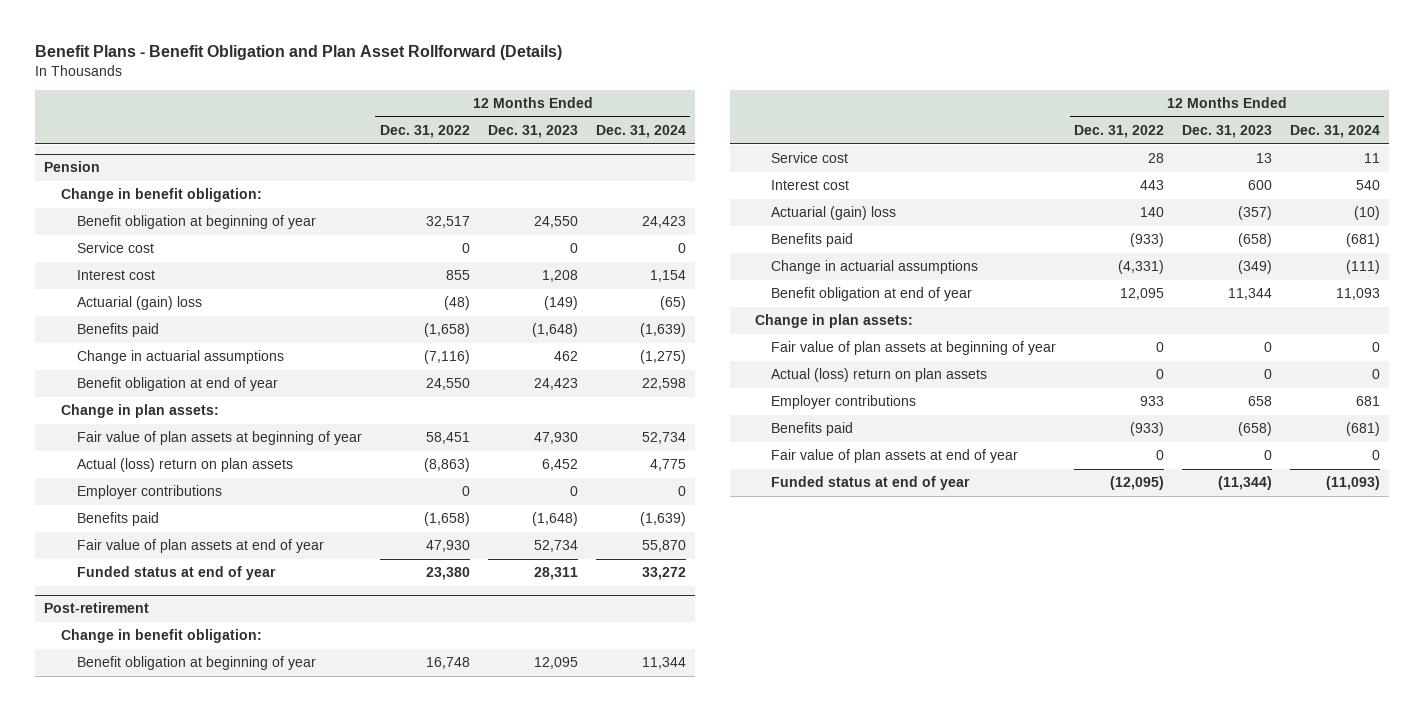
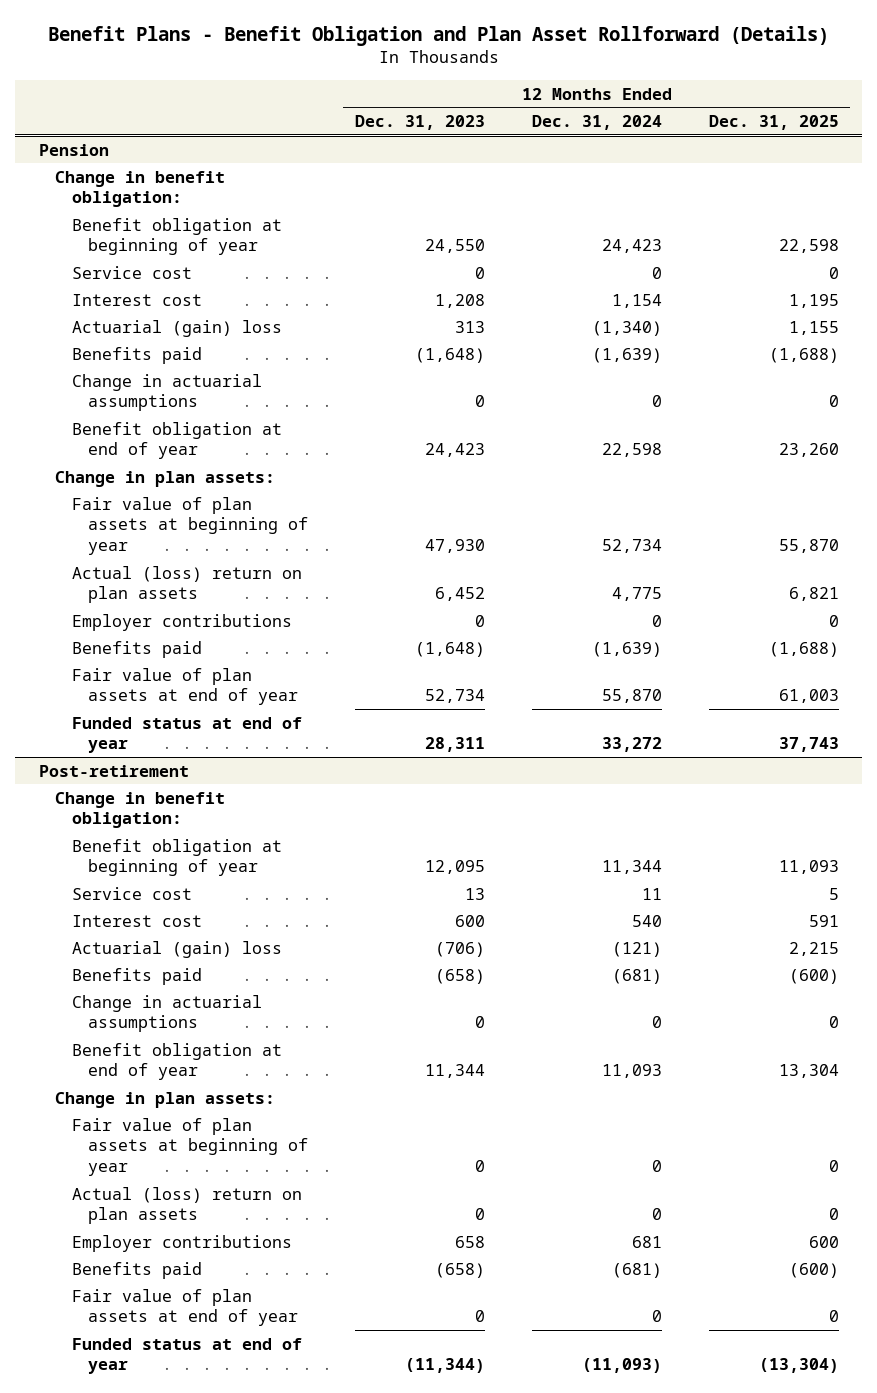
- | 12 Months Ended Dec. 31, 2022 | 12 Months Ended Dec. 31, 2023 | 12 Months Ended Dec. 31, 2024
+ | 12 Months Ended Dec. 31, 2023 | 12 Months Ended Dec. 31, 2024 | 12 Months Ended Dec. 31, 2025
@ Pension
- Actuarial (gain) loss | (48) | (149) | (65)
+ Actuarial (gain) loss | 313 | (1,340) | 1,155
- Change in actuarial assumptions | (7,116) | 462 | (1,275)
+ Change in actuarial assumptions | 0 | 0 | 0
@ Post-retirement
- Actuarial (gain) loss | 140 | (357) | (10)
+ Actuarial (gain) loss | (706) | (121) | 2,215
- Change in actuarial assumptions | (4,331) | (349) | (111)
+ Change in actuarial assumptions | 0 | 0 | 0

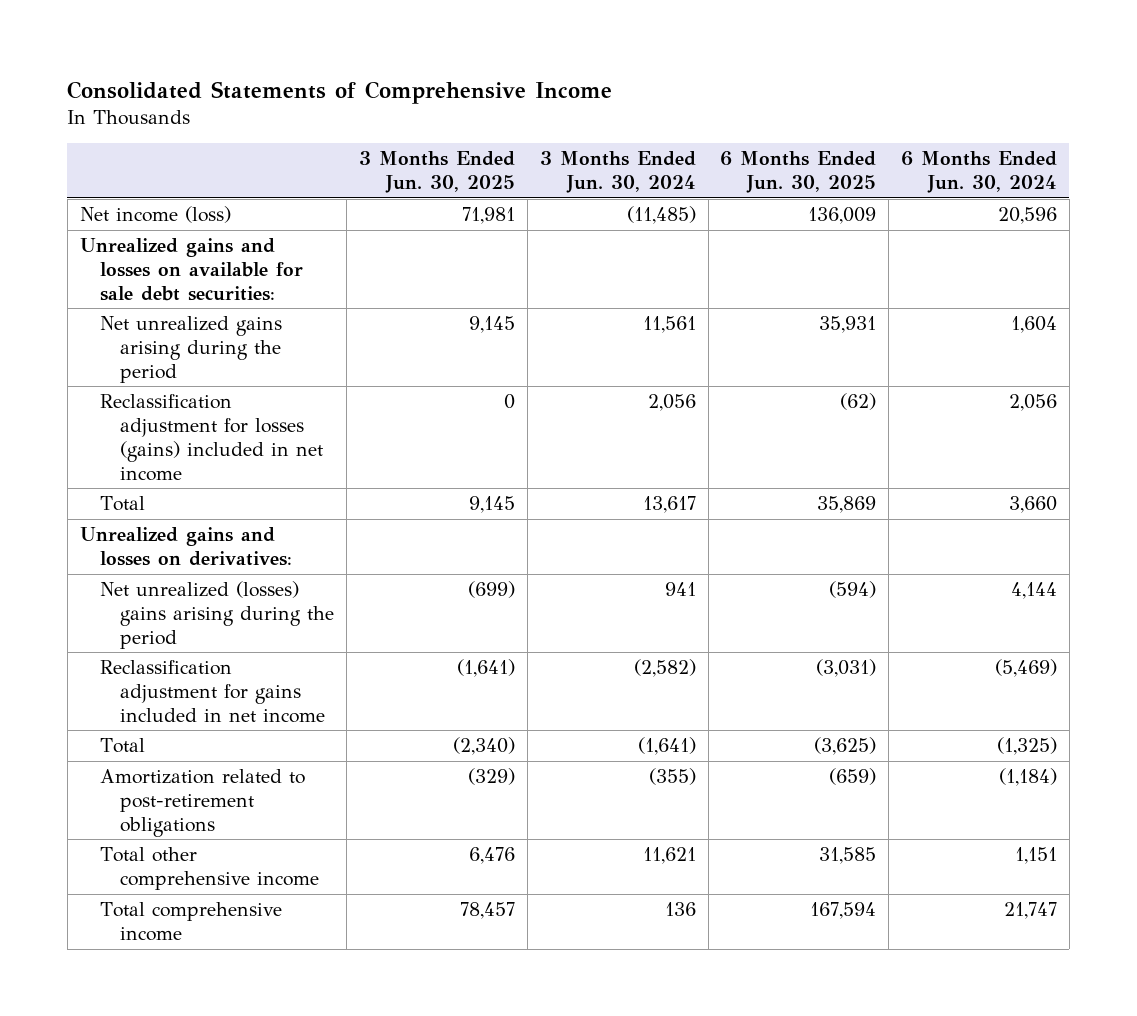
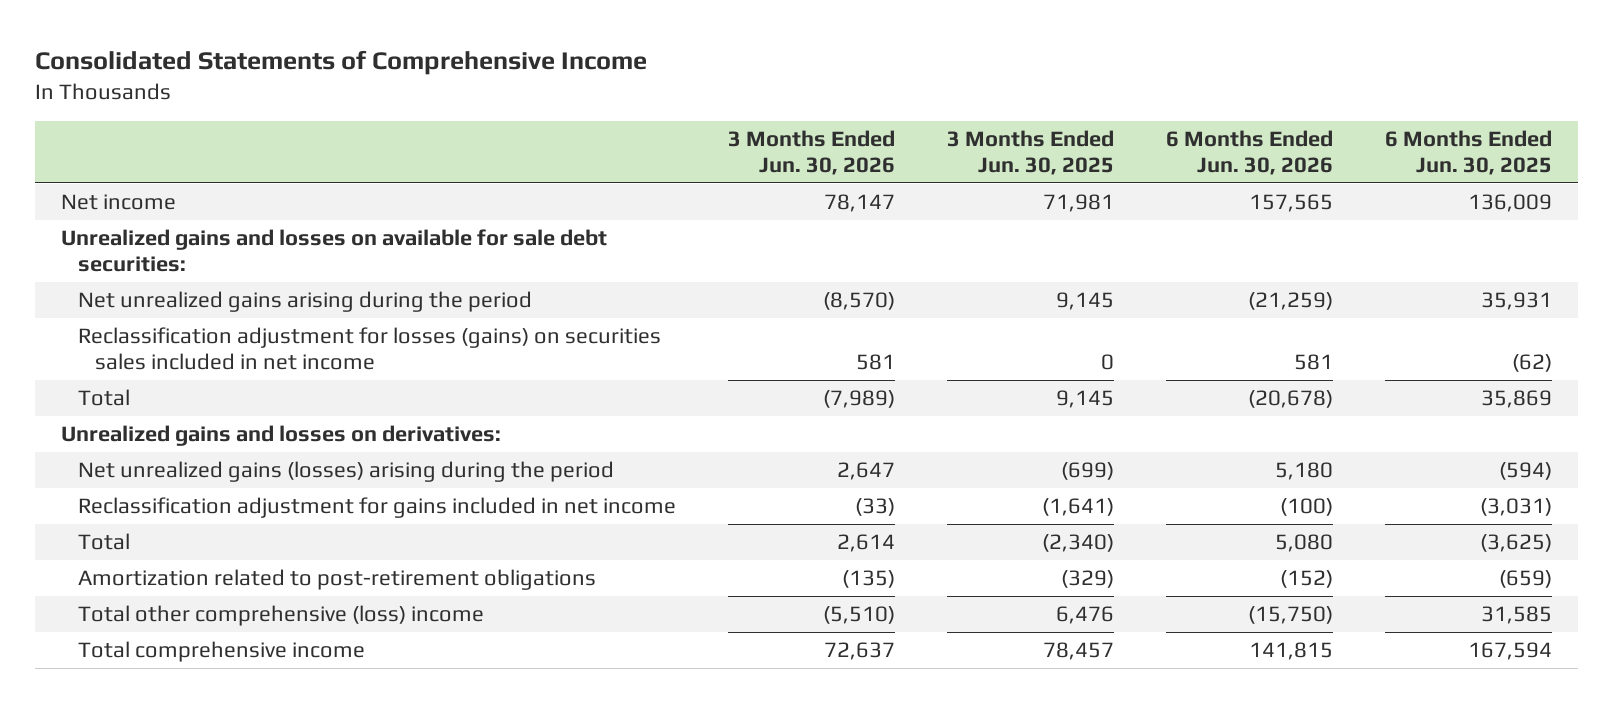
- | 3 Months Ended Jun. 30, 2025 | 3 Months Ended Jun. 30, 2024 | 6 Months Ended Jun. 30, 2025 | 6 Months Ended Jun. 30, 2024
+ | 3 Months Ended Jun. 30, 2026 | 3 Months Ended Jun. 30, 2025 | 6 Months Ended Jun. 30, 2026 | 6 Months Ended Jun. 30, 2025
- Net income (loss) | 71,981 | (11,485) | 136,009 | 20,596
+ Net income | 78,147 | 71,981 | 157,565 | 136,009
- Reclassification adjustment for losses (gains) included in net income | 0 | 2,056 | (62) | 2,056
+ Reclassification adjustment for losses (gains) on securities sales included in net income | 581 | 0 | 581 | (62)
- Net unrealized (losses) gains arising during the period | (699) | 941 | (594) | 4,144
+ Net unrealized gains (losses) arising during the period | 2,647 | (699) | 5,180 | (594)
- Total other comprehensive income | 6,476 | 11,621 | 31,585 | 1,151
+ Total other comprehensive (loss) income | (5,510) | 6,476 | (15,750) | 31,585

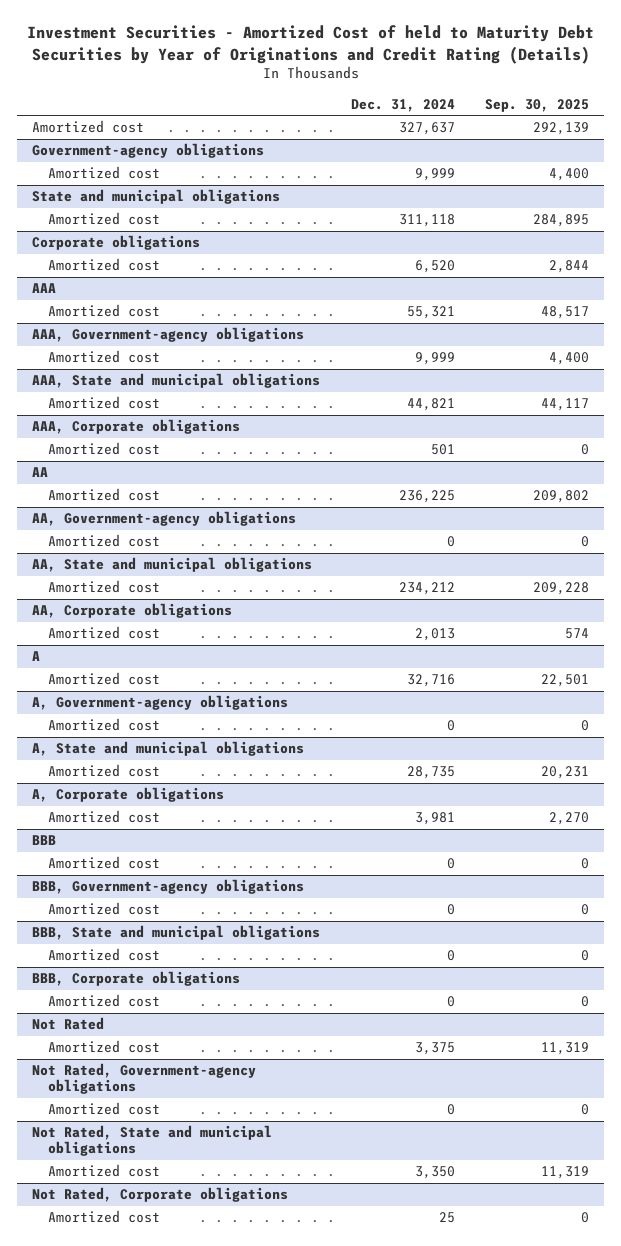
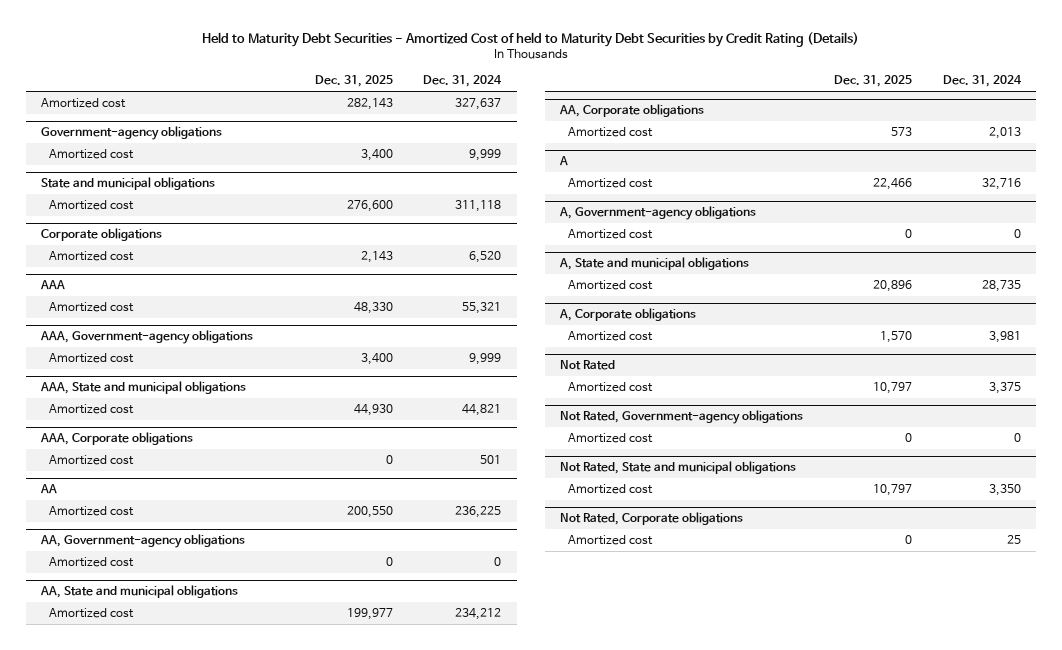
- Investment Securities - Amortized Cost of held to Maturity Debt Securities by Year of Originations and Credit Rating (Details)
+ Held to Maturity Debt Securities - Amortized Cost of held to Maturity Debt Securities by Credit Rating (Details)
- | Dec. 31, 2024 | Sep. 30, 2025
+ | Dec. 31, 2025 | Dec. 31, 2024
- BBB
- Amortized cost | 0 | 0
- BBB, Government-agency obligations
- Amortized cost | 0 | 0
- BBB, State and municipal obligations
- Amortized cost | 0 | 0
- BBB, Corporate obligations
- Amortized cost | 0 | 0

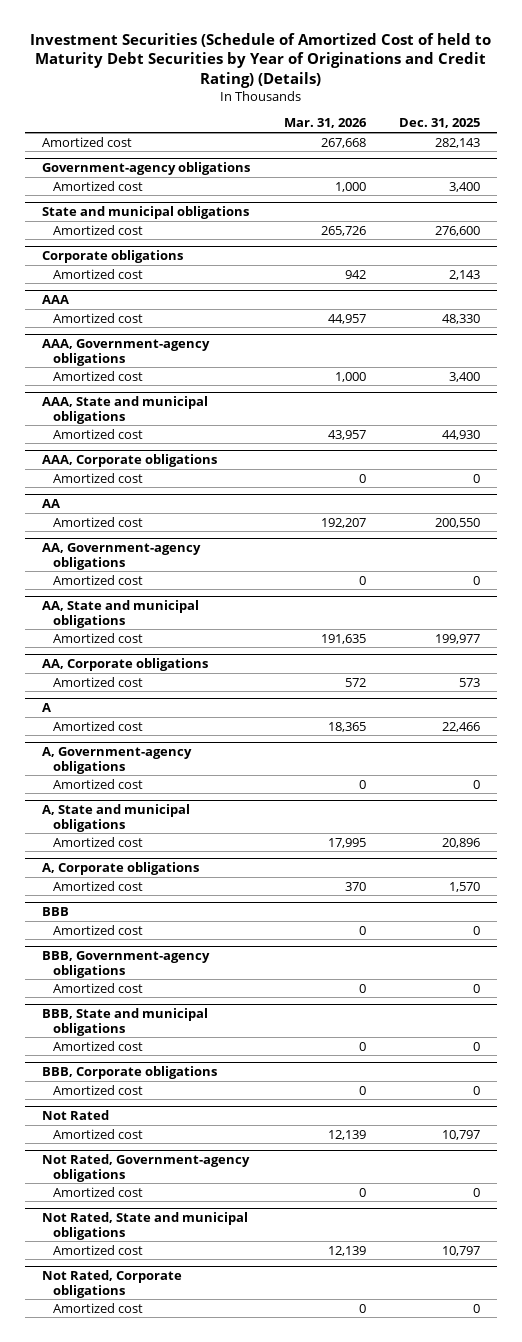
- Held to Maturity Debt Securities - Amortized Cost of held to Maturity Debt Securities by Credit Rating (Details)
+ Investment Securities (Schedule of Amortized Cost of held to Maturity Debt Securities by Year of Originations and Credit Rating) (Details)
- | Dec. 31, 2025 | Dec. 31, 2024
+ | Mar. 31, 2026 | Dec. 31, 2025
+ BBB
+ Amortized cost | 0 | 0
+ BBB, Government-agency obligations
+ Amortized cost | 0 | 0
+ BBB, State and municipal obligations
+ Amortized cost | 0 | 0
+ BBB, Corporate obligations
+ Amortized cost | 0 | 0

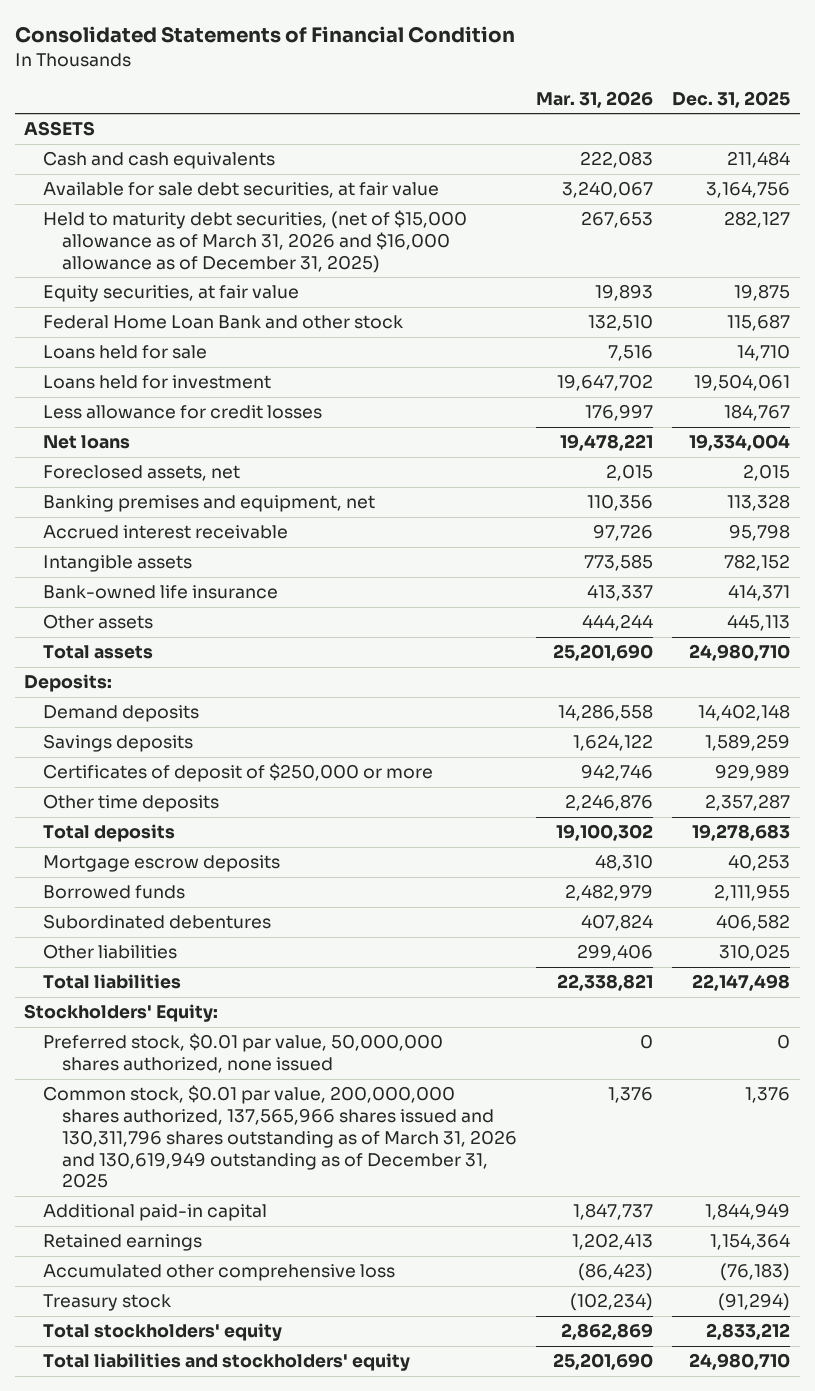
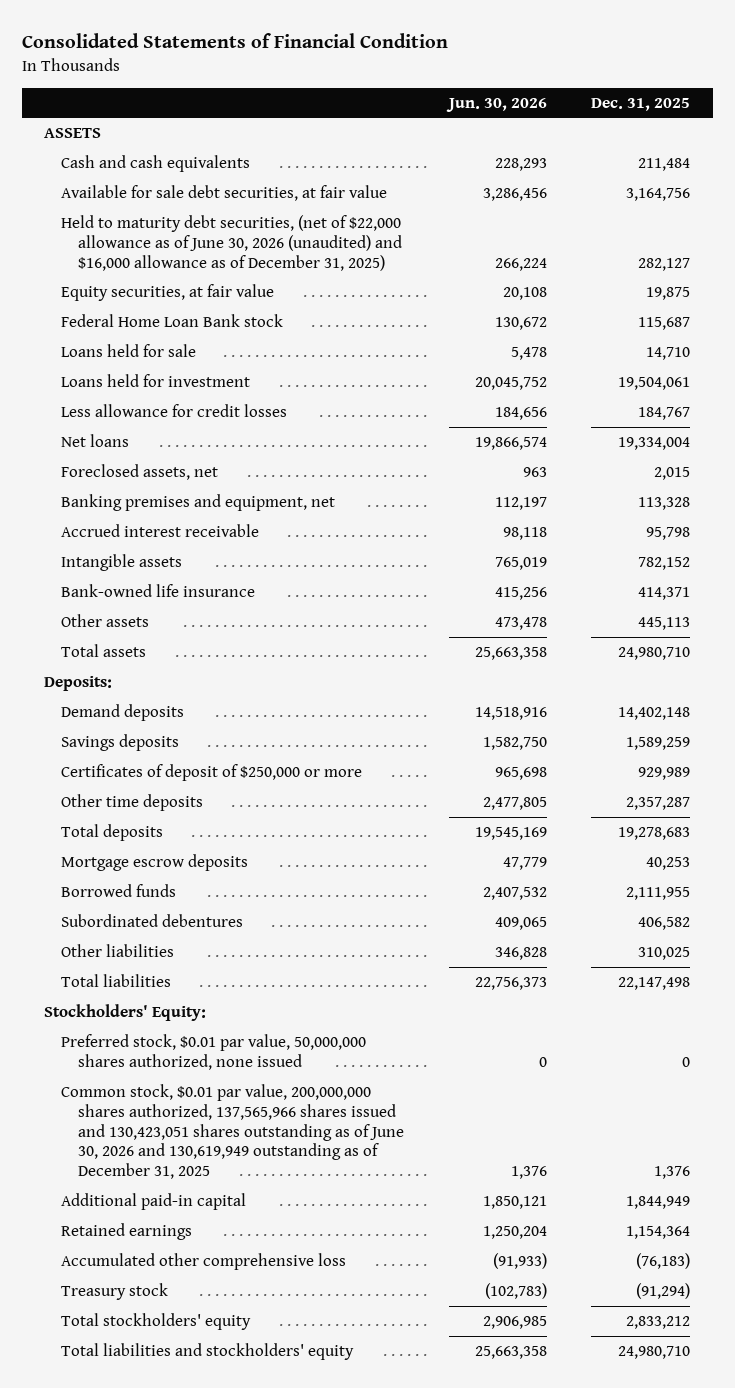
- | Mar. 31, 2026 | Dec. 31, 2025
+ | Jun. 30, 2026 | Dec. 31, 2025
- Held to maturity debt securities, (net of $15,000 allowance as of March 31, 2026 and $16,000 allowance as of December 31, 2025) | 267,653 | 282,127
+ Held to maturity debt securities, (net of $22,000 allowance as of June 30, 2026 (unaudited) and $16,000 allowance as of December 31, 2025) | 266,224 | 282,127
- Federal Home Loan Bank and other stock | 132,510 | 115,687
+ Federal Home Loan Bank stock | 130,672 | 115,687
- Common stock, $0.01 par value, 200,000,000 shares authorized, 137,565,966 shares issued and 130,311,796 shares outstanding as of March 31, 2026 and 130,619,949 outstanding as of December 31, 2025 | 1,376 | 1,376
+ Common stock, $0.01 par value, 200,000,000 shares authorized, 137,565,966 shares issued and 130,423,051 shares outstanding as of June 30, 2026 and 130,619,949 outstanding as of December 31, 2025 | 1,376 | 1,376

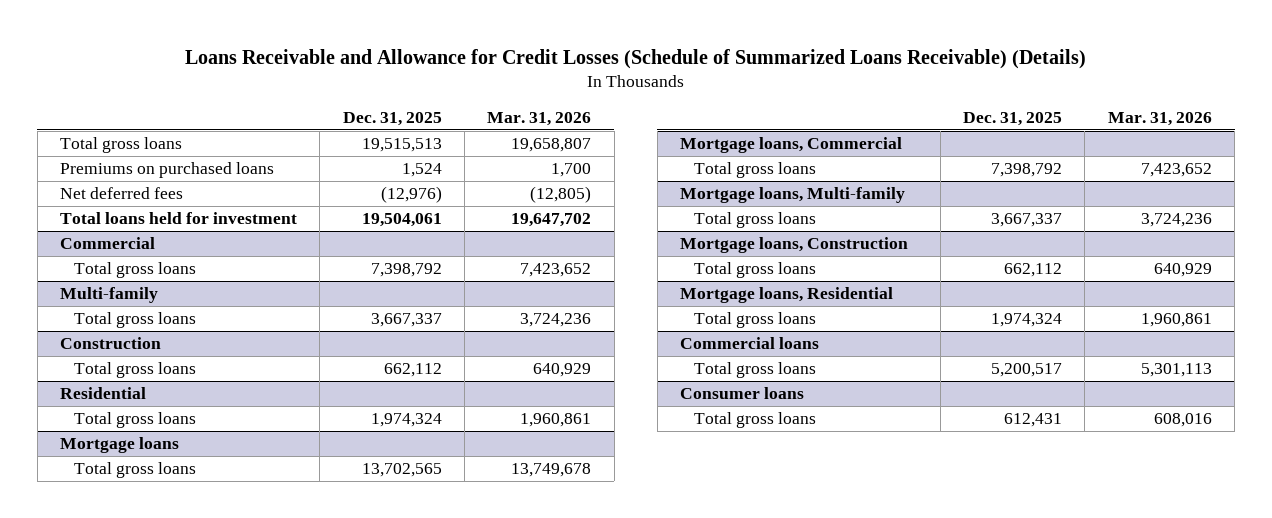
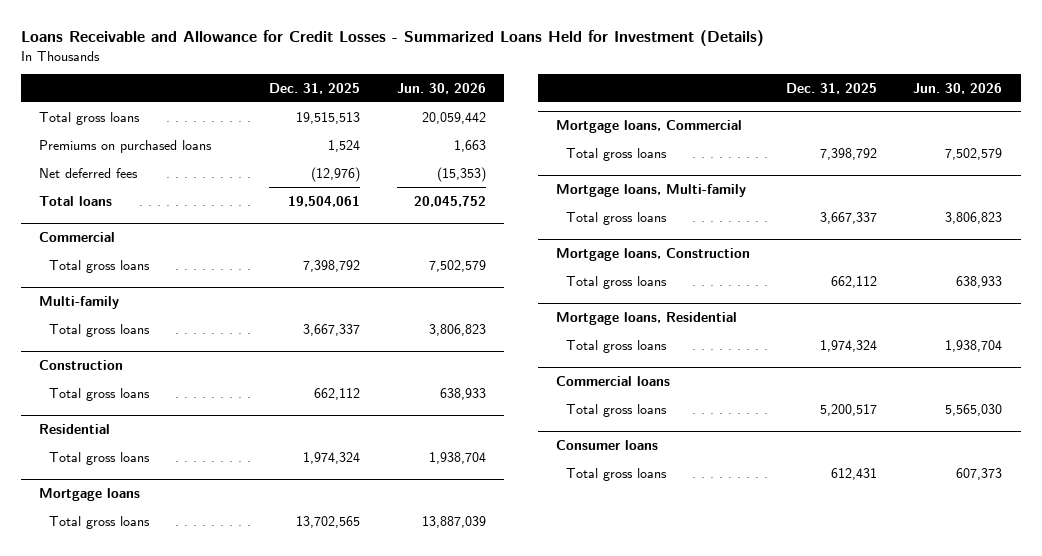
- Loans Receivable and Allowance for Credit Losses (Schedule of Summarized Loans Receivable) (Details)
+ Loans Receivable and Allowance for Credit Losses - Summarized Loans Held for Investment (Details)
- | Dec. 31, 2025 | Mar. 31, 2026
+ | Dec. 31, 2025 | Jun. 30, 2026
- Total loans held for investment | 19,504,061 | 19,647,702
+ Total loans | 19,504,061 | 20,045,752

